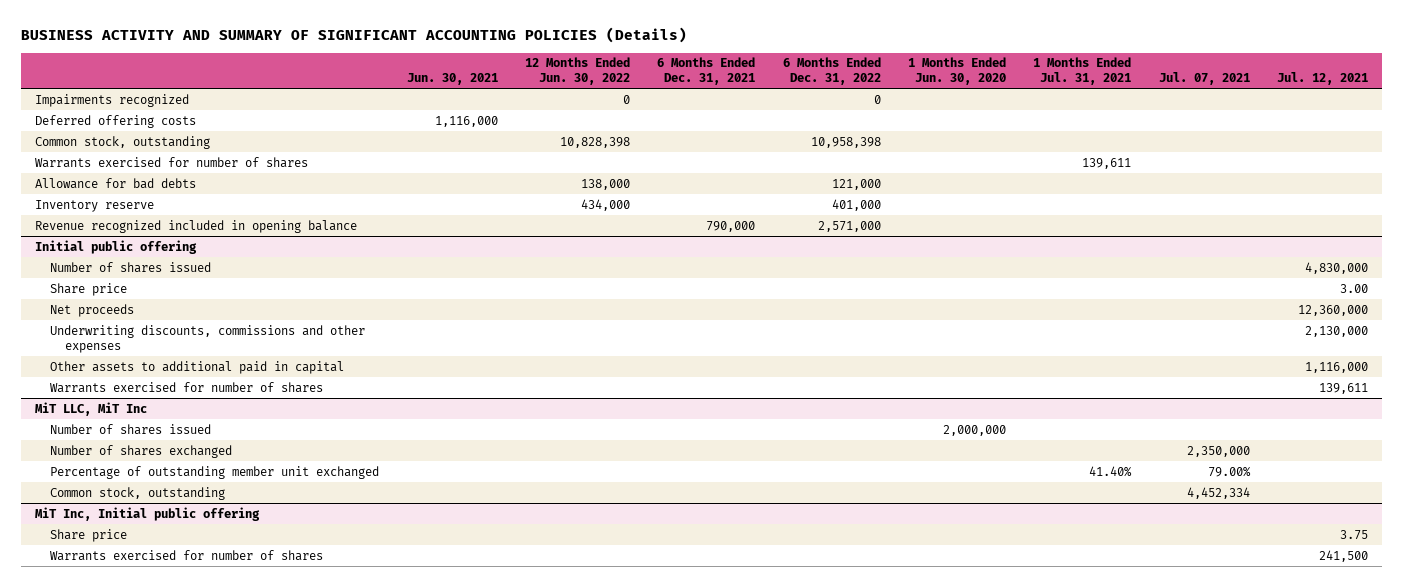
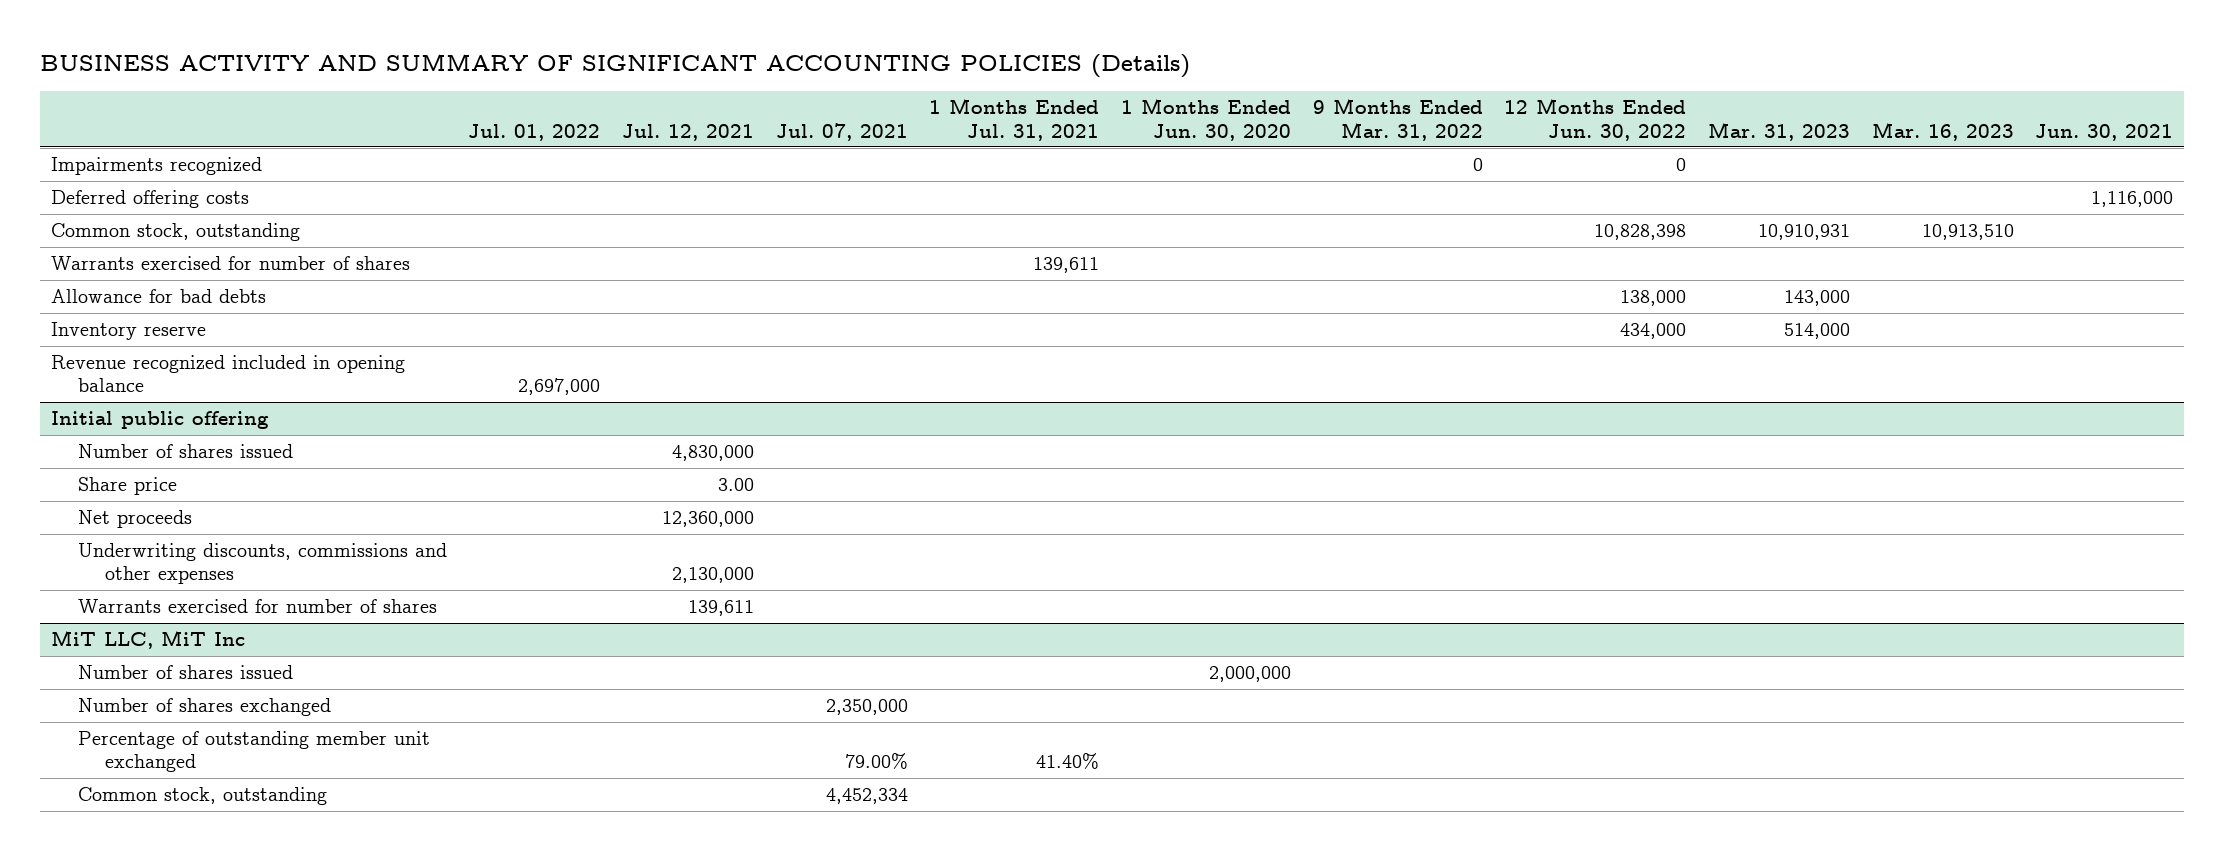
- | Jun. 30, 2021 | 12 Months Ended Jun. 30, 2022 | 6 Months Ended Dec. 31, 2021 | 6 Months Ended Dec. 31, 2022 | 1 Months Ended Jun. 30, 2020 | 1 Months Ended Jul. 31, 2021 | Jul. 07, 2021 | Jul. 12, 2021
+ | Jul. 01, 2022 | Jul. 12, 2021 | Jul. 07, 2021 | 1 Months Ended Jul. 31, 2021 | 1 Months Ended Jun. 30, 2020 | 9 Months Ended Mar. 31, 2022 | 12 Months Ended Jun. 30, 2022 | Mar. 31, 2023 | Mar. 16, 2023 | Jun. 30, 2021
@ Initial public offering
- Other assets to additional paid in capital | | | | | | | | 1,116,000
- MiT Inc, Initial public offering
- Share price | | | | | | | | 3.75
- Warrants exercised for number of shares | | | | | | | | 241,500

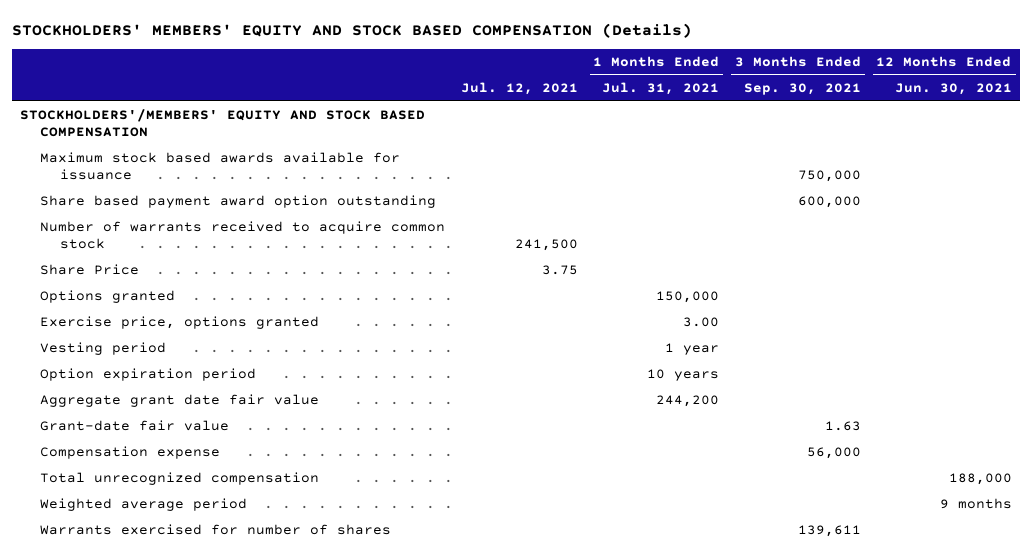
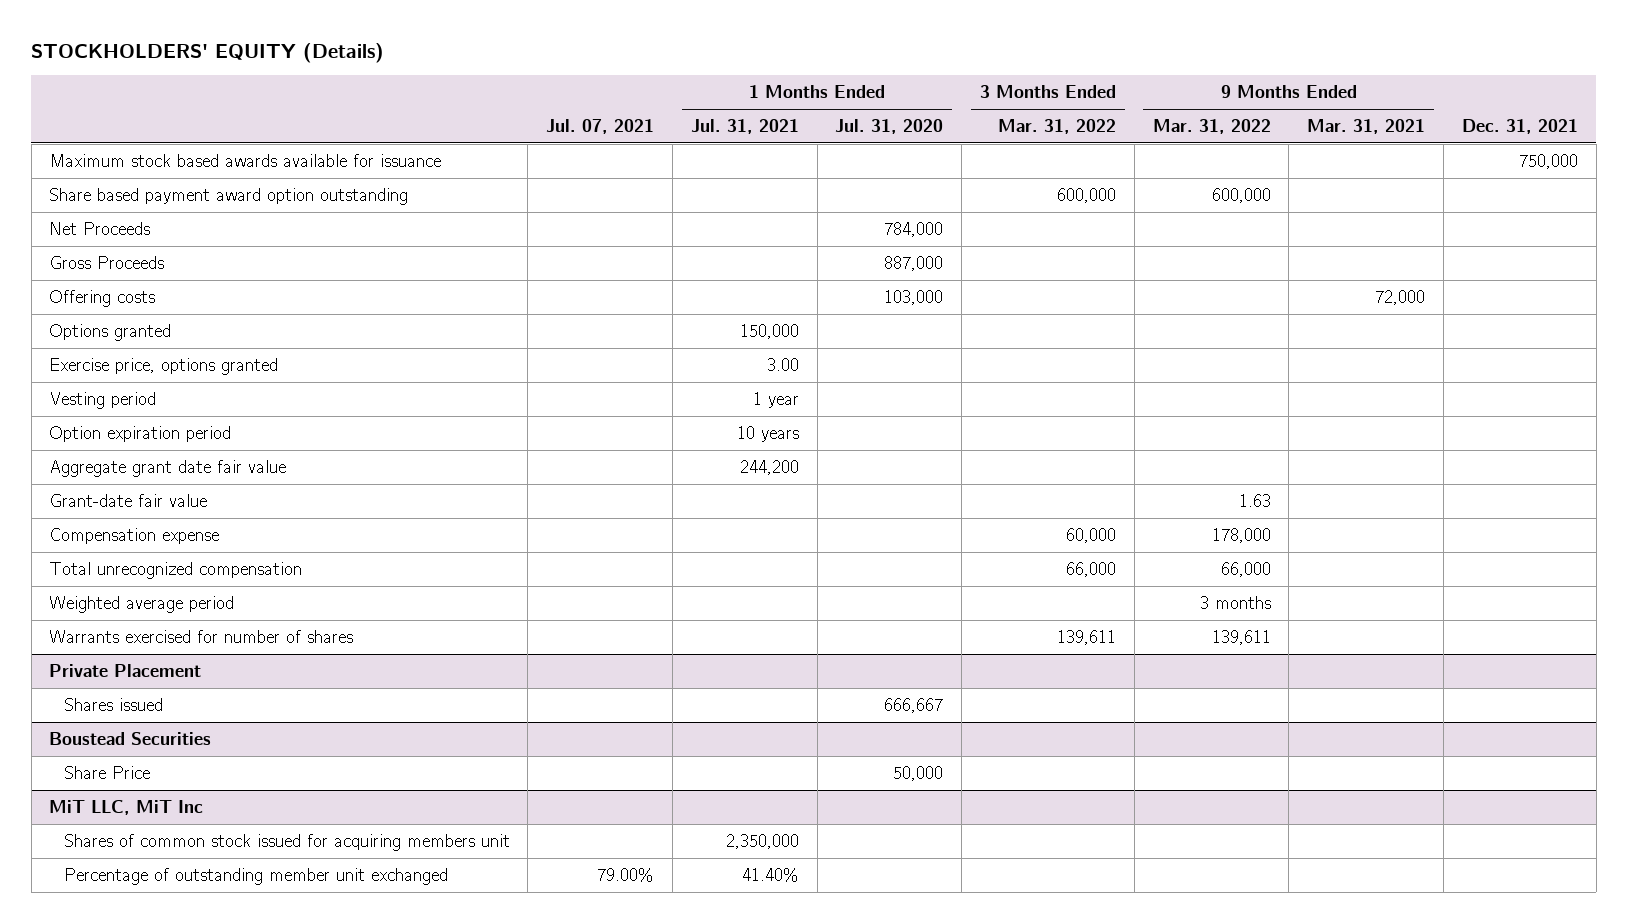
- STOCKHOLDERS' MEMBERS' EQUITY AND STOCK BASED COMPENSATION (Details)
+ STOCKHOLDERS' EQUITY (Details)
- | Jul. 12, 2021 | 1 Months Ended Jul. 31, 2021 | 3 Months Ended Sep. 30, 2021 | 12 Months Ended Jun. 30, 2021
+ | Jul. 07, 2021 | 1 Months Ended Jul. 31, 2021 | 1 Months Ended Jul. 31, 2020 | 3 Months Ended Mar. 31, 2022 | 9 Months Ended Mar. 31, 2022 | 9 Months Ended Mar. 31, 2021 | Dec. 31, 2021
- STOCKHOLDERS'/MEMBERS' EQUITY AND STOCK BASED COMPENSATION
- Number of warrants received to acquire common stock | 241,500 | | |
- Share Price | 3.75 | | |
+ Net Proceeds | | | 784,000 | | | |
+ Gross Proceeds | | | 887,000 | | | |
+ Offering costs | | | 103,000 | | | 72,000 |
+ Private Placement
+ Shares issued | | | 666,667 | | | |
+ Boustead Securities
+ Share Price | | | 50,000 | | | |
+ MiT LLC, MiT Inc
+ Shares of common stock issued for acquiring members unit | | 2,350,000 | | | | |
+ Percentage of outstanding member unit exchanged | 79.00% | 41.40% | | | | |

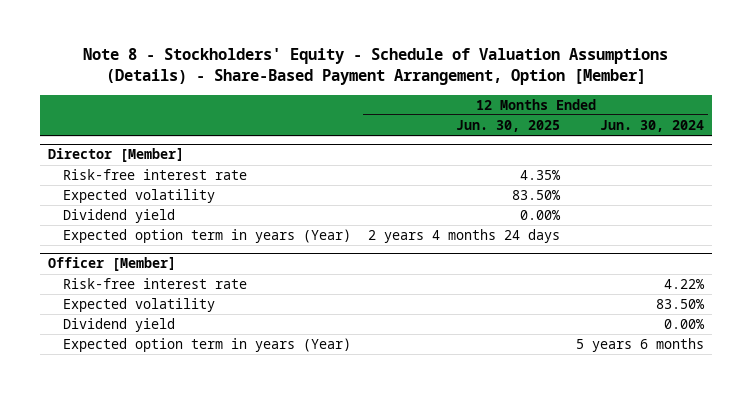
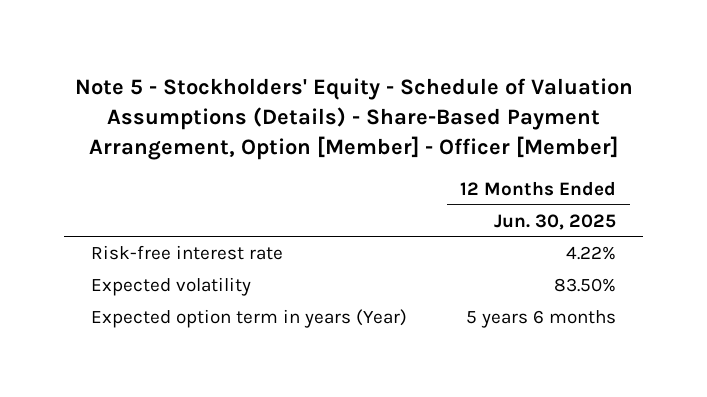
- Note 8 - Stockholders' Equity - Schedule of Valuation Assumptions (Details) - Share-Based Payment Arrangement, Option [Member]
+ Note 5 - Stockholders' Equity - Schedule of Valuation Assumptions (Details) - Share-Based Payment Arrangement, Option [Member] - Officer [Member]
- | 12 Months Ended Jun. 30, 2025 | 12 Months Ended Jun. 30, 2024
+ | 12 Months Ended Jun. 30, 2025
- Director [Member]
- Risk-free interest rate | 4.35% |
+ Risk-free interest rate | 4.22%
- Dividend yield | 0.00% |
- Expected option term in years (Year) | 2 years 4 months 24 days |
- Officer [Member]
- Risk-free interest rate | | 4.22%
- Expected volatility | | 83.50%
- Dividend yield | | 0.00%
- Expected option term in years (Year) | | 5 years 6 months
+ Expected option term in years (Year) | 5 years 6 months

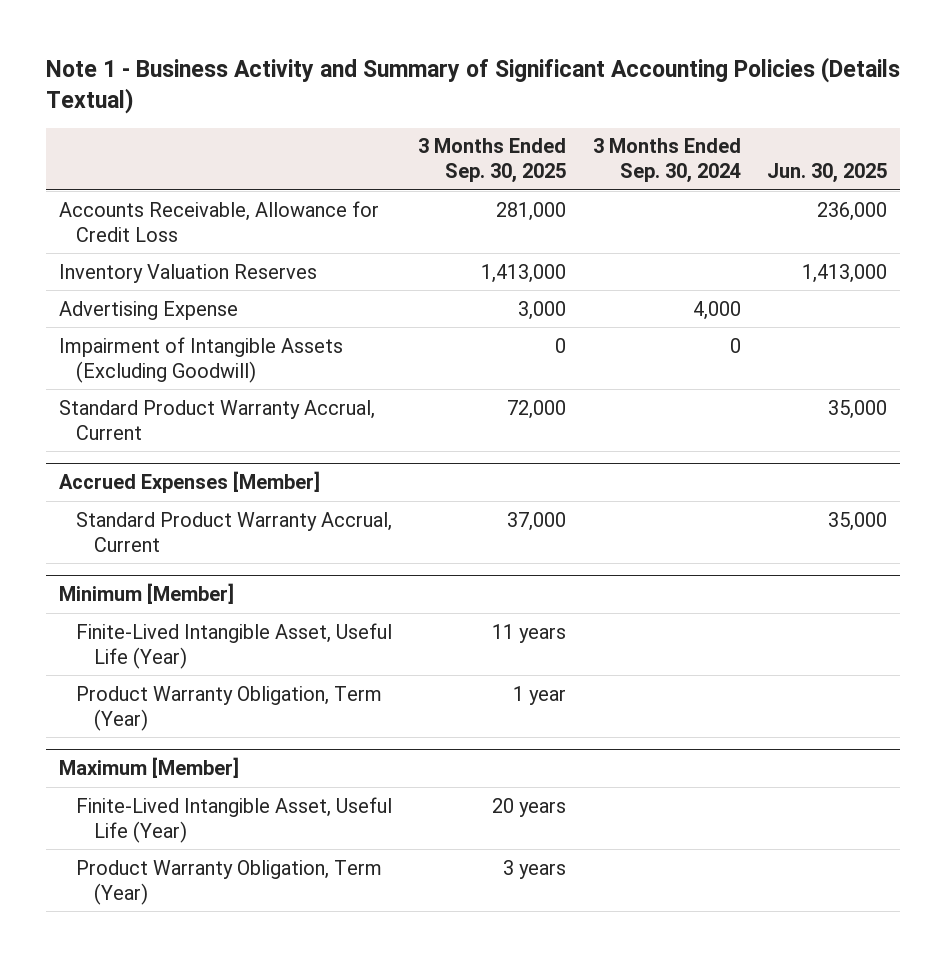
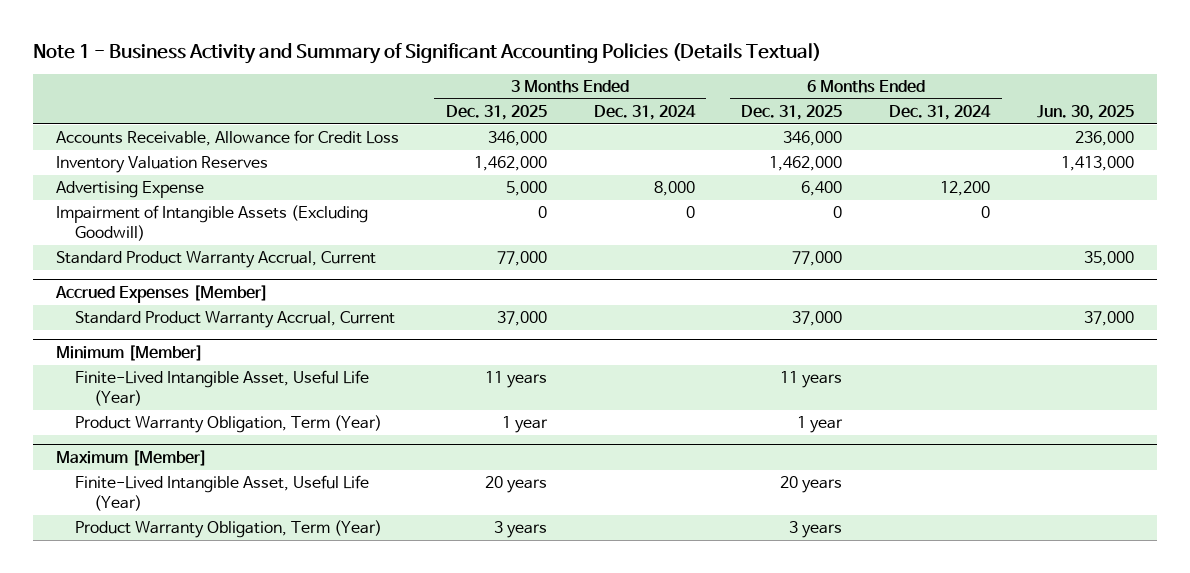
- | 3 Months Ended Sep. 30, 2025 | 3 Months Ended Sep. 30, 2024 | Jun. 30, 2025
+ | 3 Months Ended Dec. 31, 2025 | 3 Months Ended Dec. 31, 2024 | 6 Months Ended Dec. 31, 2025 | 6 Months Ended Dec. 31, 2024 | Jun. 30, 2025
@ Accrued Expenses [Member]
- Standard Product Warranty Accrual, Current | 37,000 | | 35,000
+ Standard Product Warranty Accrual, Current | 37,000 | | 37,000 | | 37,000

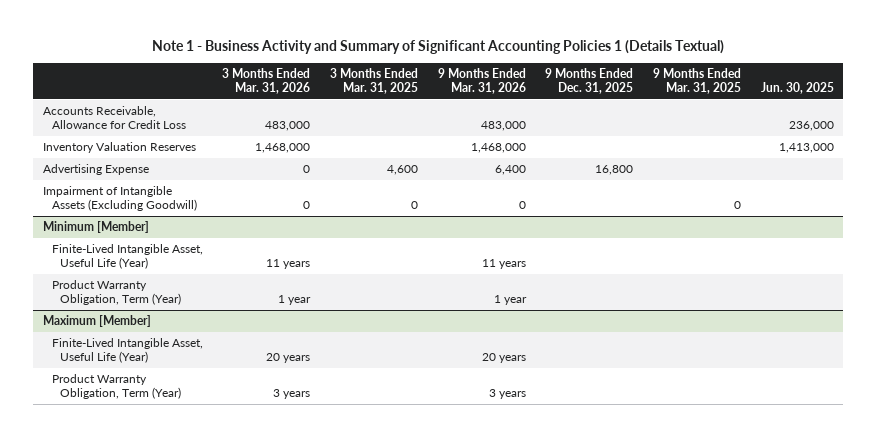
- Note 1 - Business Activity and Summary of Significant Accounting Policies (Details Textual)
+ Note 1 - Business Activity and Summary of Significant Accounting Policies 1 (Details Textual)
- | 3 Months Ended Dec. 31, 2025 | 3 Months Ended Dec. 31, 2024 | 6 Months Ended Dec. 31, 2025 | 6 Months Ended Dec. 31, 2024 | Jun. 30, 2025
+ | 3 Months Ended Mar. 31, 2026 | 3 Months Ended Mar. 31, 2025 | 9 Months Ended Mar. 31, 2026 | 9 Months Ended Dec. 31, 2025 | 9 Months Ended Mar. 31, 2025 | Jun. 30, 2025
- Standard Product Warranty Accrual, Current | 77,000 | | 77,000 | | 35,000
- Accrued Expenses [Member]
- Standard Product Warranty Accrual, Current | 37,000 | | 37,000 | | 37,000

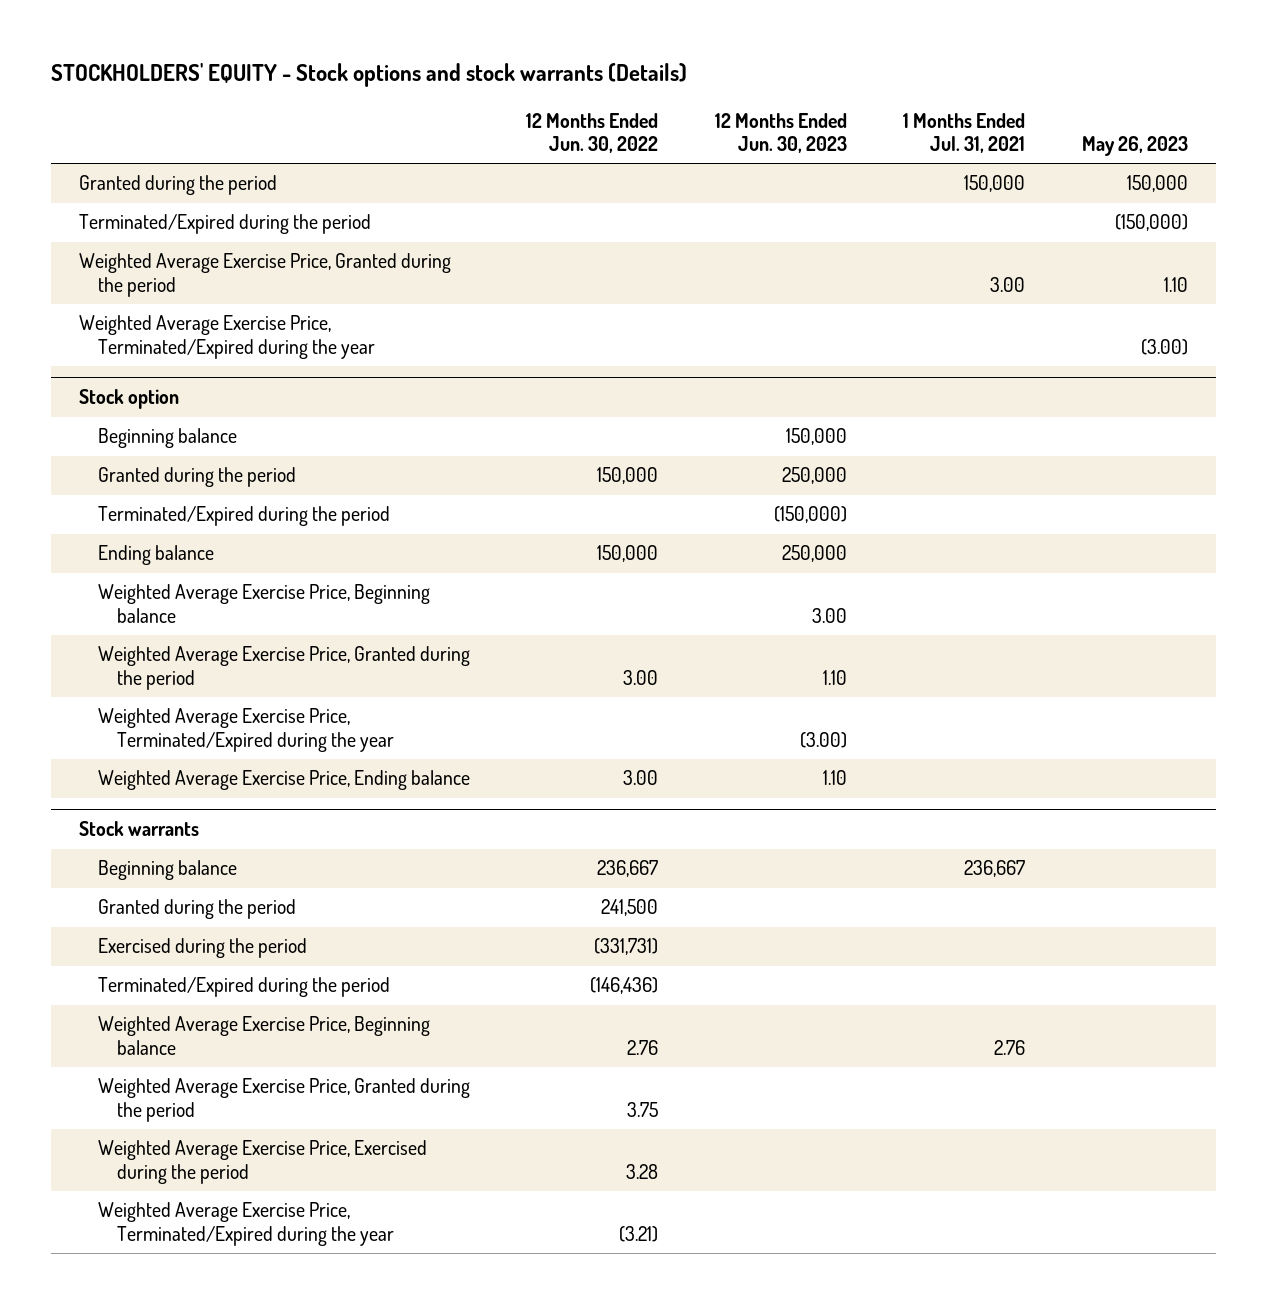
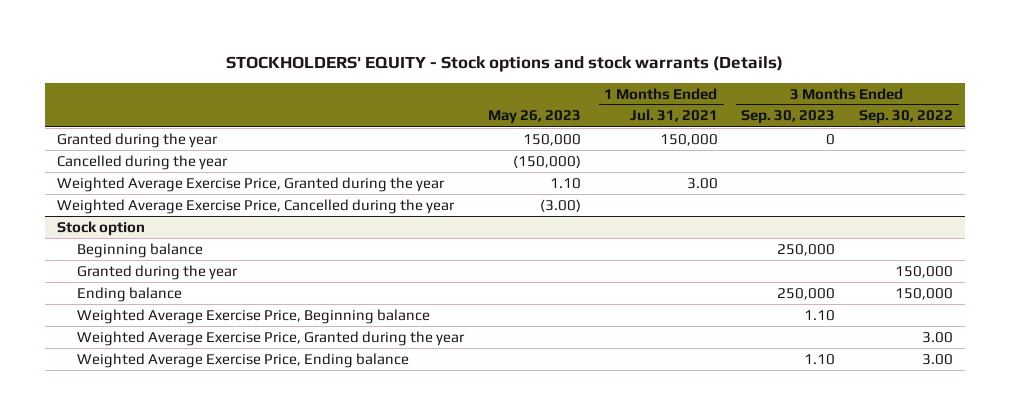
- | 12 Months Ended Jun. 30, 2022 | 12 Months Ended Jun. 30, 2023 | 1 Months Ended Jul. 31, 2021 | May 26, 2023
+ | May 26, 2023 | 1 Months Ended Jul. 31, 2021 | 3 Months Ended Sep. 30, 2023 | 3 Months Ended Sep. 30, 2022
- Granted during the period | | | 150,000 | 150,000
- Terminated/Expired during the period | | | | (150,000)
- Weighted Average Exercise Price, Granted during the period | | | 3.00 | 1.10
- Weighted Average Exercise Price, Terminated/Expired during the year | | | | (3.00)
+ Granted during the year | 150,000 | 150,000 | 0 |
+ Cancelled during the year | (150,000) | | |
+ Weighted Average Exercise Price, Granted during the year | 1.10 | 3.00 | |
+ Weighted Average Exercise Price, Cancelled during the year | (3.00) | | |
@ Stock option
- Granted during the period | 150,000 | 250,000 | |
- Terminated/Expired during the period | | (150,000) | |
+ Granted during the year | | | | 150,000
- Weighted Average Exercise Price, Granted during the period | 3.00 | 1.10 | |
- Weighted Average Exercise Price, Terminated/Expired during the year | | (3.00) | |
+ Weighted Average Exercise Price, Granted during the year | | | | 3.00
- Stock warrants
- Beginning balance | 236,667 | | 236,667 |
- Granted during the period | 241,500 | | |
- Exercised during the period | (331,731) | | |
- Terminated/Expired during the period | (146,436) | | |
- Weighted Average Exercise Price, Beginning balance | 2.76 | | 2.76 |
- Weighted Average Exercise Price, Granted during the period | 3.75 | | |
- Weighted Average Exercise Price, Exercised during the period | 3.28 | | |
- Weighted Average Exercise Price, Terminated/Expired during the year | (3.21) | | |

